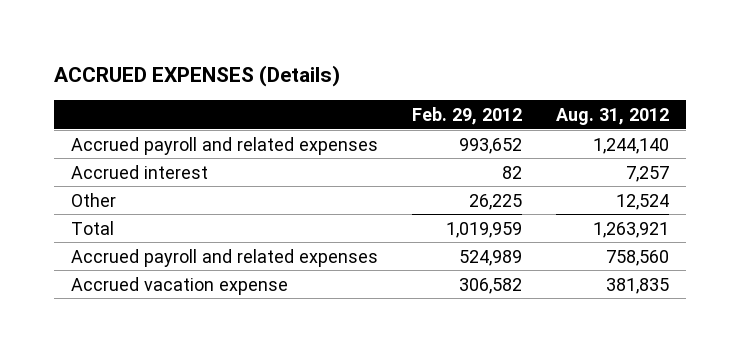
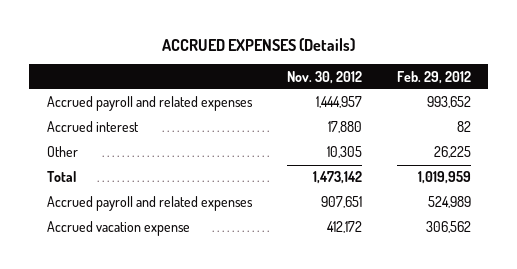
- | Feb. 29, 2012 | Aug. 31, 2012
+ | Nov. 30, 2012 | Feb. 29, 2012
- Accrued vacation expense | 306,582 | 381,835
+ Accrued vacation expense | 412,172 | 306,562

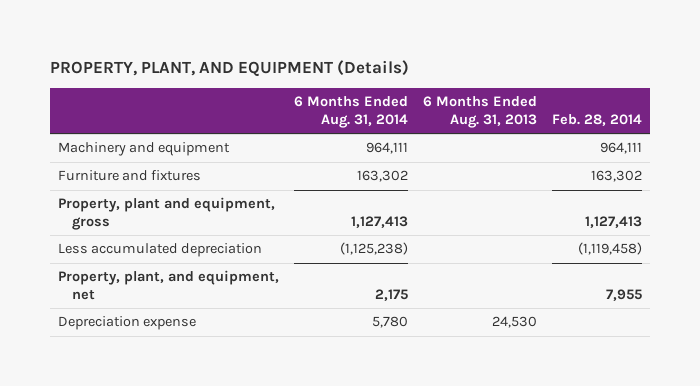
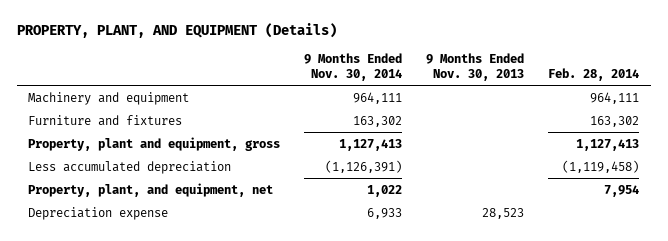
- | 6 Months Ended Aug. 31, 2014 | 6 Months Ended Aug. 31, 2013 | Feb. 28, 2014
+ | 9 Months Ended Nov. 30, 2014 | 9 Months Ended Nov. 30, 2013 | Feb. 28, 2014
- Property, plant, and equipment, net | 2,175 | | 7,955
+ Property, plant, and equipment, net | 1,022 | | 7,954

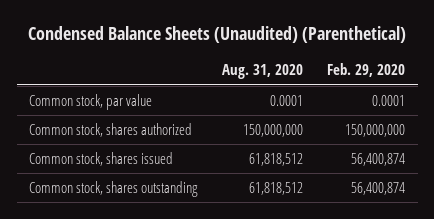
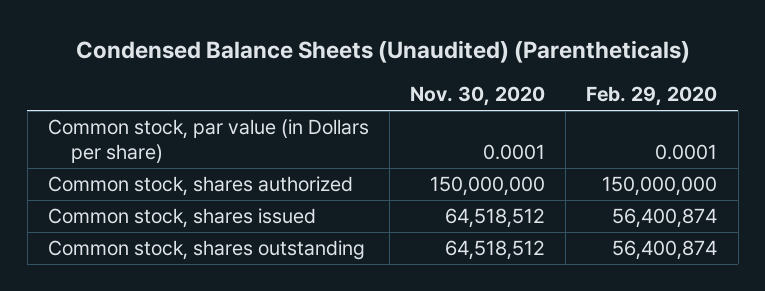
- Condensed Balance Sheets (Unaudited) (Parenthetical)
+ Condensed Balance Sheets (Unaudited) (Parentheticals)
- | Aug. 31, 2020 | Feb. 29, 2020
+ | Nov. 30, 2020 | Feb. 29, 2020
- Common stock, par value | 0.0001 | 0.0001
+ Common stock, par value (in Dollars per share) | 0.0001 | 0.0001

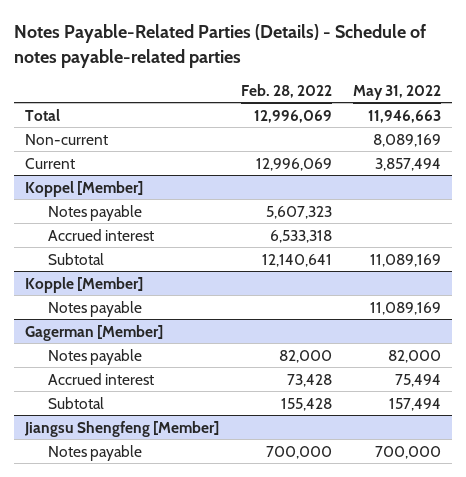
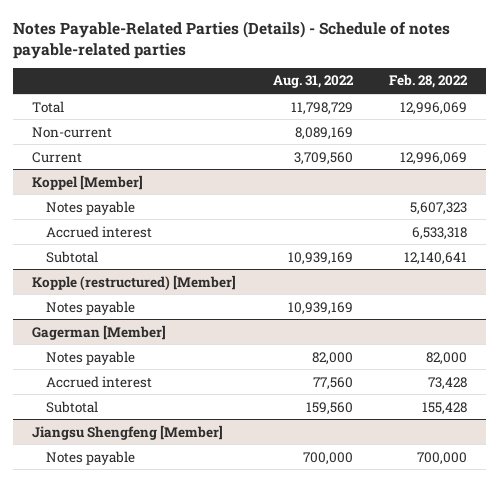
- | Feb. 28, 2022 | May 31, 2022
+ | Aug. 31, 2022 | Feb. 28, 2022
- Kopple [Member]
+ Kopple (restructured) [Member]

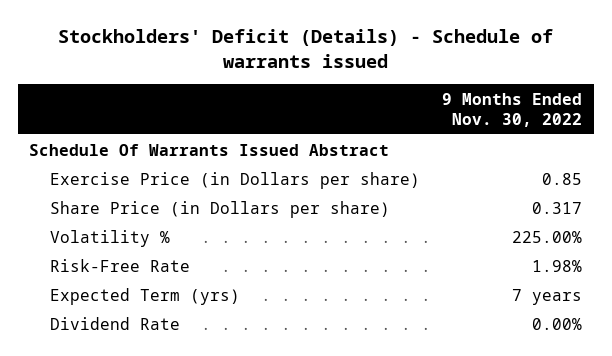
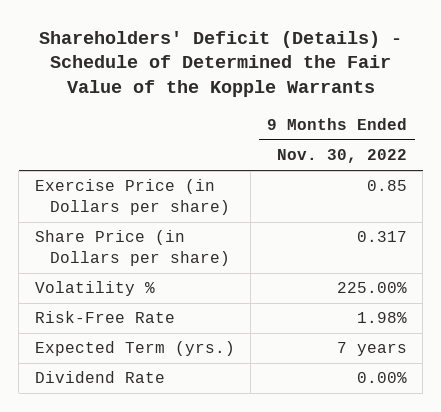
- Stockholders' Deficit (Details) - Schedule of warrants issued
+ Shareholders' Deficit (Details) - Schedule of Determined the Fair Value of the Kopple Warrants
- Schedule Of Warrants Issued Abstract
- Expected Term (yrs) | 7 years
+ Expected Term (yrs.) | 7 years

